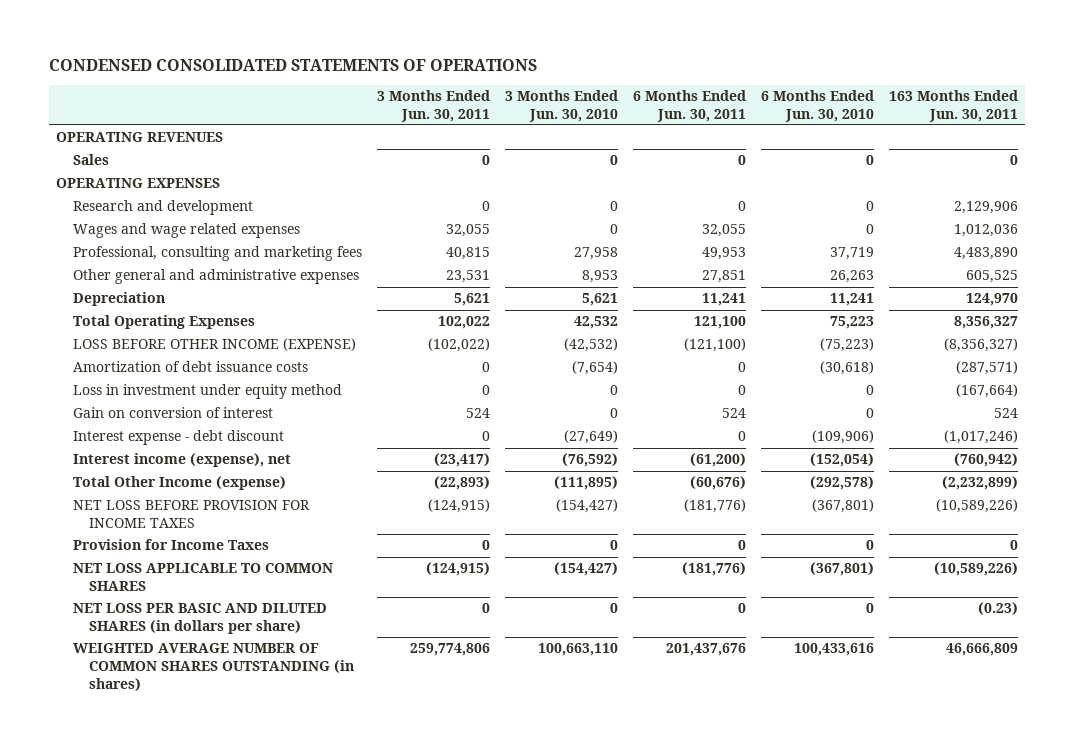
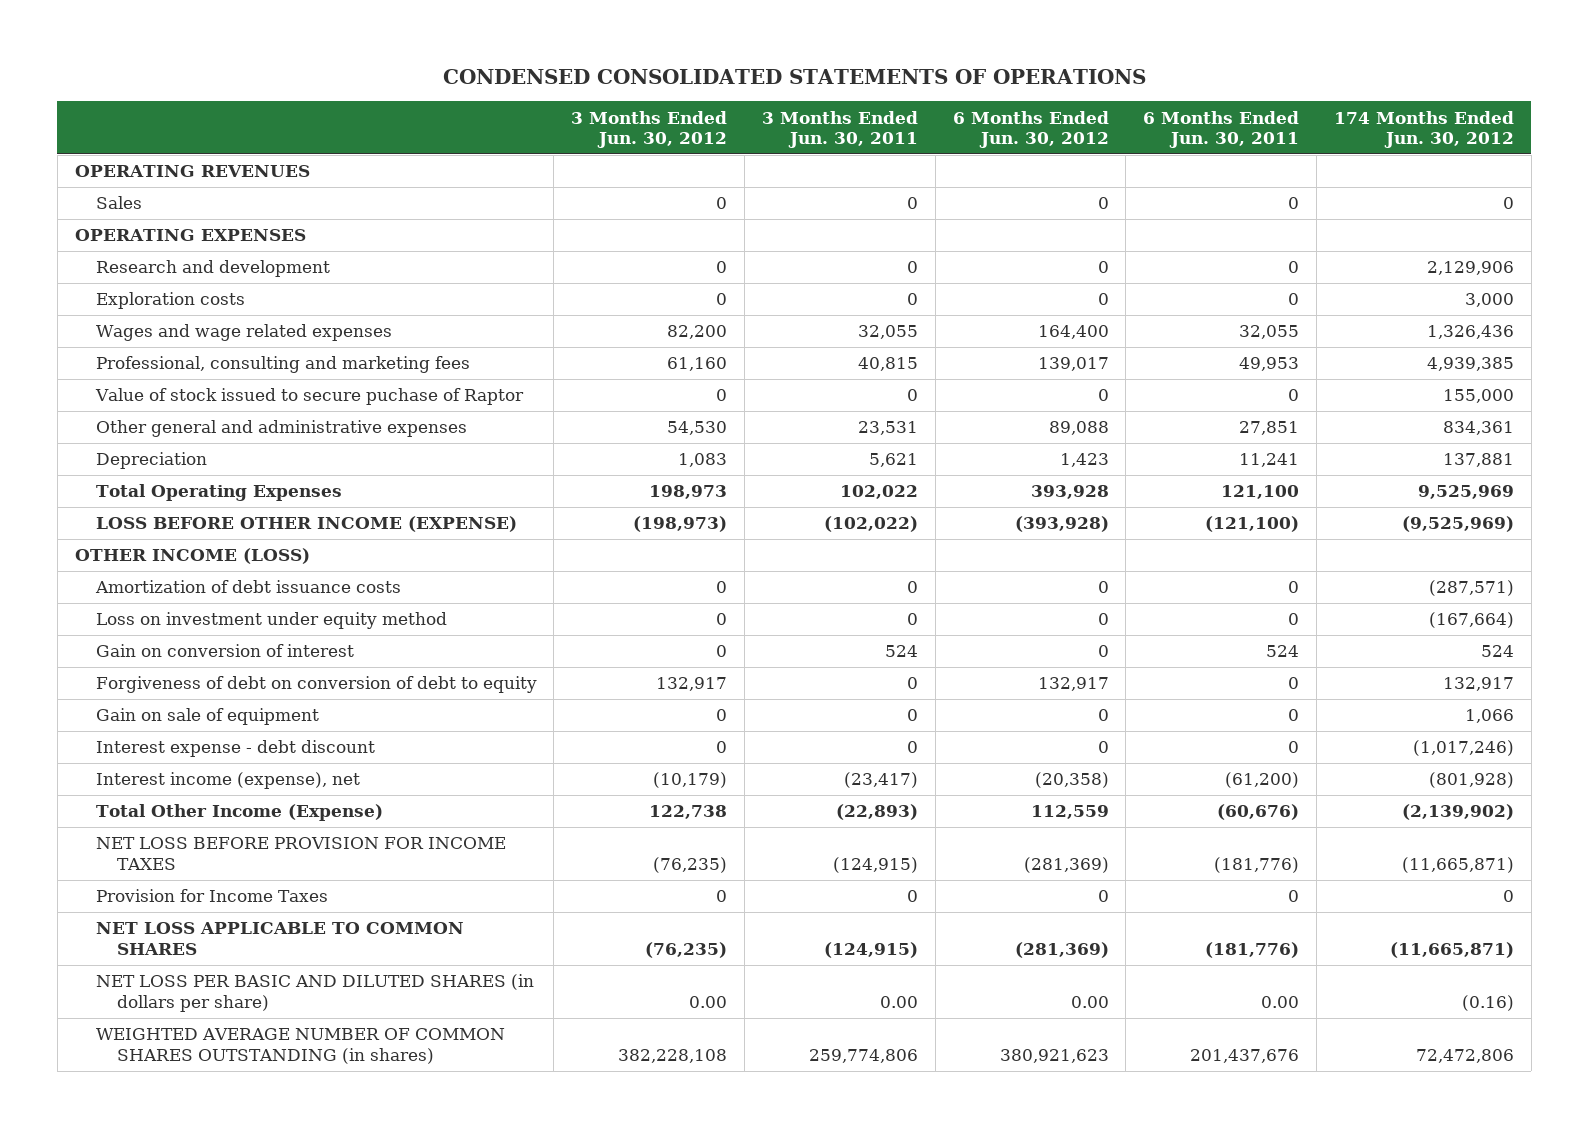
- | 3 Months Ended Jun. 30, 2011 | 3 Months Ended Jun. 30, 2010 | 6 Months Ended Jun. 30, 2011 | 6 Months Ended Jun. 30, 2010 | 163 Months Ended Jun. 30, 2011
+ | 3 Months Ended Jun. 30, 2012 | 3 Months Ended Jun. 30, 2011 | 6 Months Ended Jun. 30, 2012 | 6 Months Ended Jun. 30, 2011 | 174 Months Ended Jun. 30, 2012
+ Exploration costs | 0 | 0 | 0 | 0 | 3,000
+ Value of stock issued to secure puchase of Raptor | 0 | 0 | 0 | 0 | 155,000
+ OTHER INCOME (LOSS)
- Loss in investment under equity method | 0 | 0 | 0 | 0 | (167,664)
+ Loss on investment under equity method | 0 | 0 | 0 | 0 | (167,664)
+ Forgiveness of debt on conversion of debt to equity | 132,917 | 0 | 132,917 | 0 | 132,917
+ Gain on sale of equipment | 0 | 0 | 0 | 0 | 1,066
- Total Other Income (expense) | (22,893) | (111,895) | (60,676) | (292,578) | (2,232,899)
+ Total Other Income (Expense) | 122,738 | (22,893) | 112,559 | (60,676) | (2,139,902)
- NET LOSS PER BASIC AND DILUTED SHARES (in dollars per share) | 0 | 0 | 0 | 0 | (0.23)
+ NET LOSS PER BASIC AND DILUTED SHARES (in dollars per share) | 0.00 | 0.00 | 0.00 | 0.00 | (0.16)

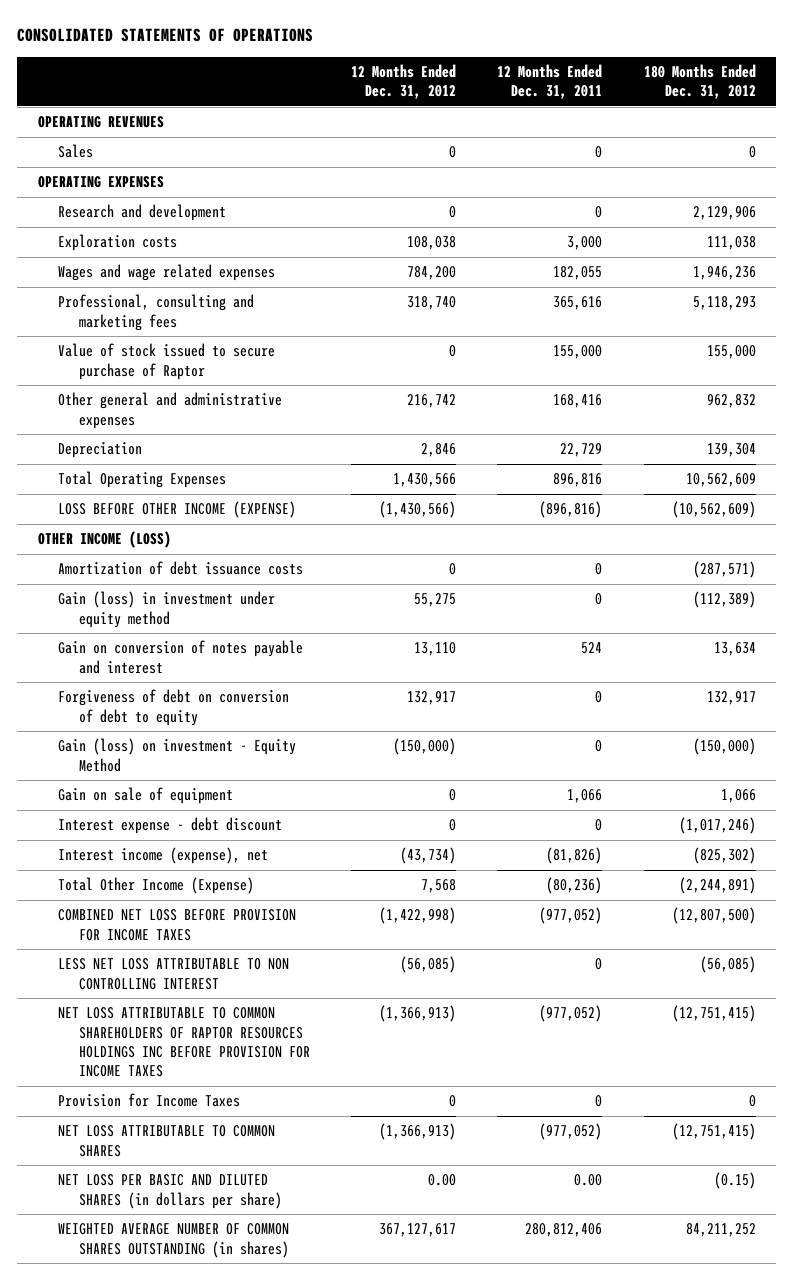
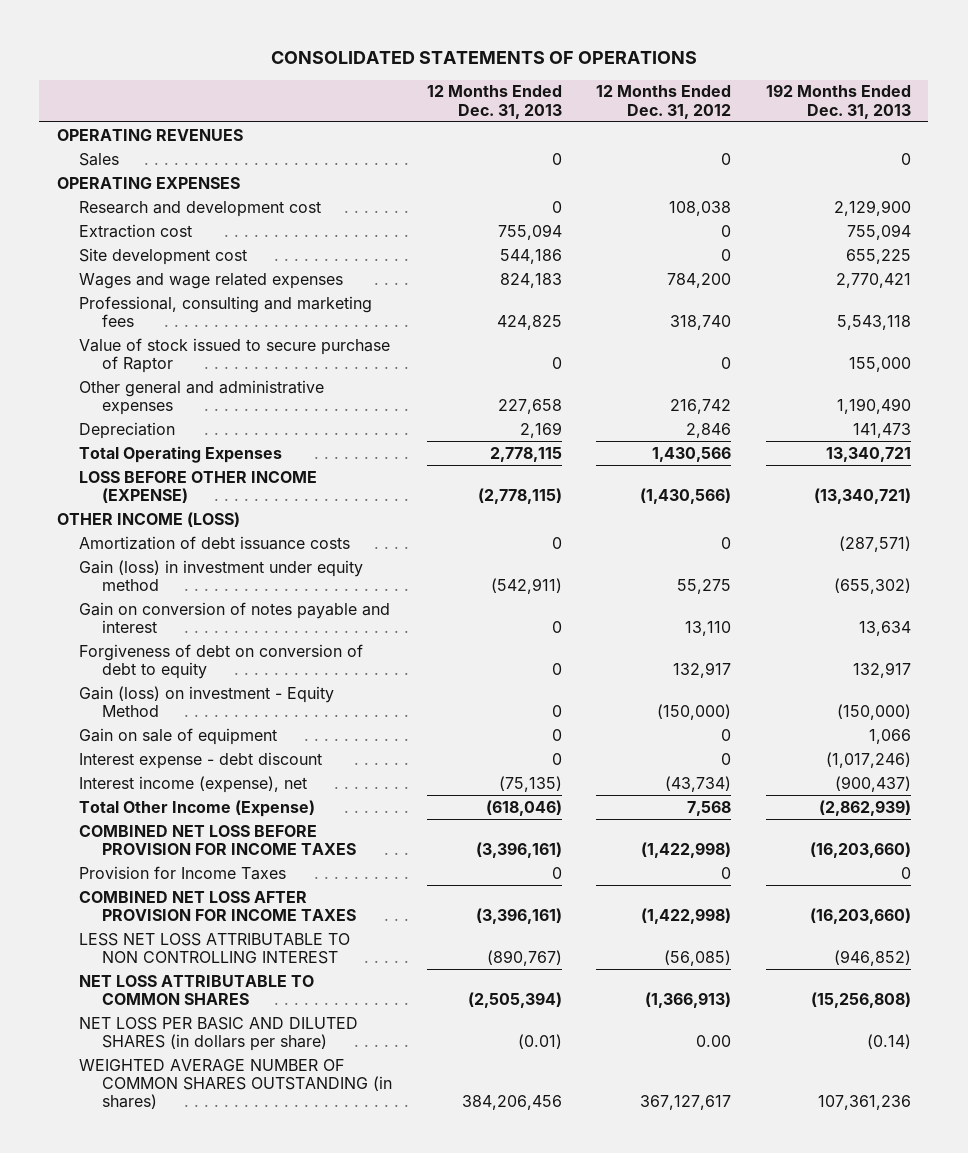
- | 12 Months Ended Dec. 31, 2012 | 12 Months Ended Dec. 31, 2011 | 180 Months Ended Dec. 31, 2012
+ | 12 Months Ended Dec. 31, 2013 | 12 Months Ended Dec. 31, 2012 | 192 Months Ended Dec. 31, 2013
- Research and development | 0 | 0 | 2,129,906
- Exploration costs | 108,038 | 3,000 | 111,038
+ Research and development cost | 0 | 108,038 | 2,129,900
+ Extraction cost | 755,094 | 0 | 755,094
+ Site development cost | 544,186 | 0 | 655,225
- NET LOSS ATTRIBUTABLE TO COMMON SHAREHOLDERS OF RAPTOR RESOURCES HOLDINGS INC BEFORE PROVISION FOR INCOME TAXES | (1,366,913) | (977,052) | (12,751,415)
+ COMBINED NET LOSS AFTER PROVISION FOR INCOME TAXES | (3,396,161) | (1,422,998) | (16,203,660)
moved down: LESS NET LOSS ATTRIBUTABLE TO NON CONTROLLING INTEREST | (890,767) | (56,085) | (946,852)

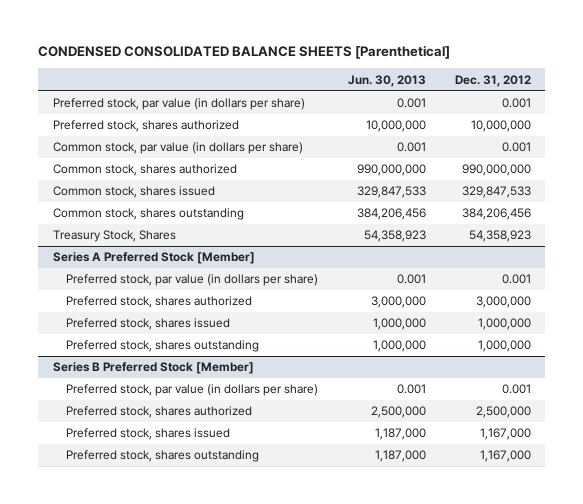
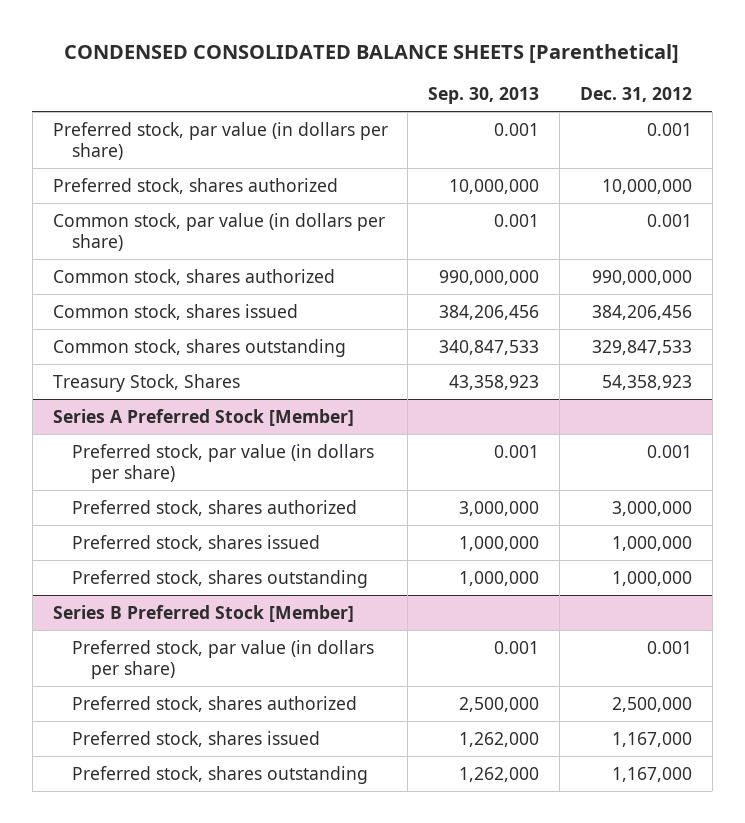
- | Jun. 30, 2013 | Dec. 31, 2012
+ | Sep. 30, 2013 | Dec. 31, 2012
- Common stock, shares issued | 329,847,533 | 329,847,533
- Common stock, shares outstanding | 384,206,456 | 384,206,456
+ Common stock, shares issued | 384,206,456 | 384,206,456
+ Common stock, shares outstanding | 340,847,533 | 329,847,533

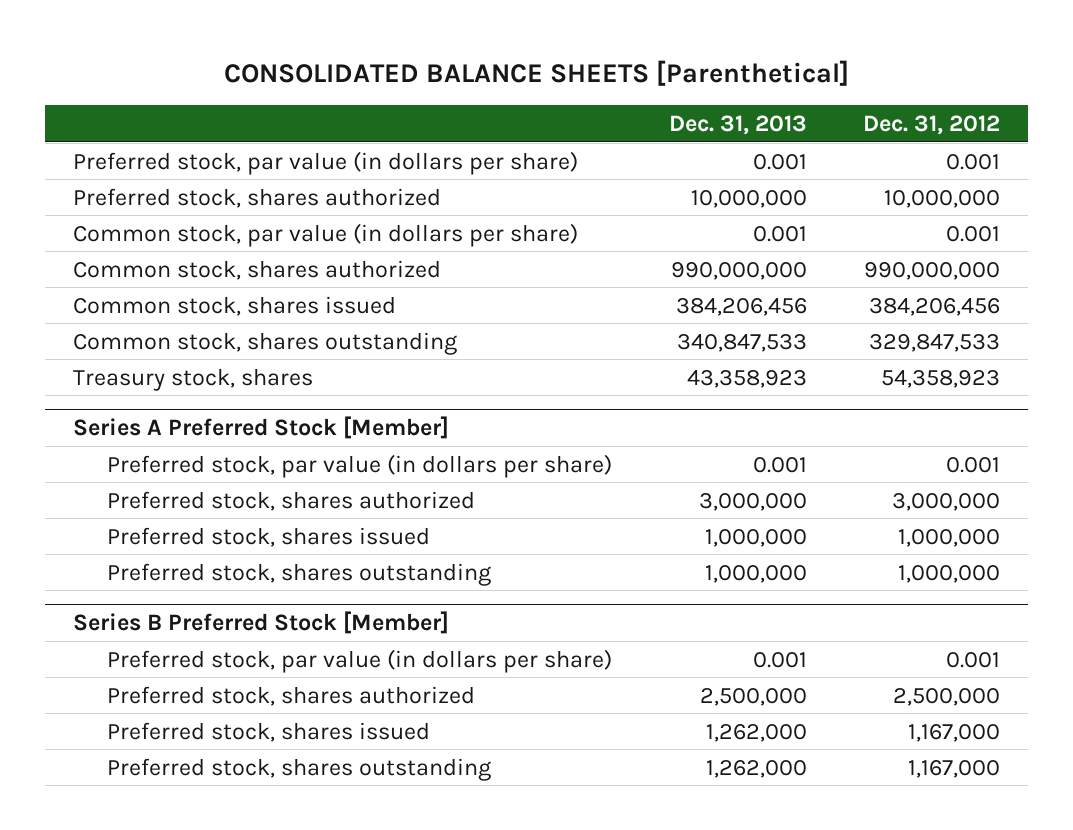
- CONDENSED CONSOLIDATED BALANCE SHEETS [Parenthetical]
+ CONSOLIDATED BALANCE SHEETS [Parenthetical]
- | Sep. 30, 2013 | Dec. 31, 2012
+ | Dec. 31, 2013 | Dec. 31, 2012
- Treasury Stock, Shares | 43,358,923 | 54,358,923
+ Treasury stock, shares | 43,358,923 | 54,358,923

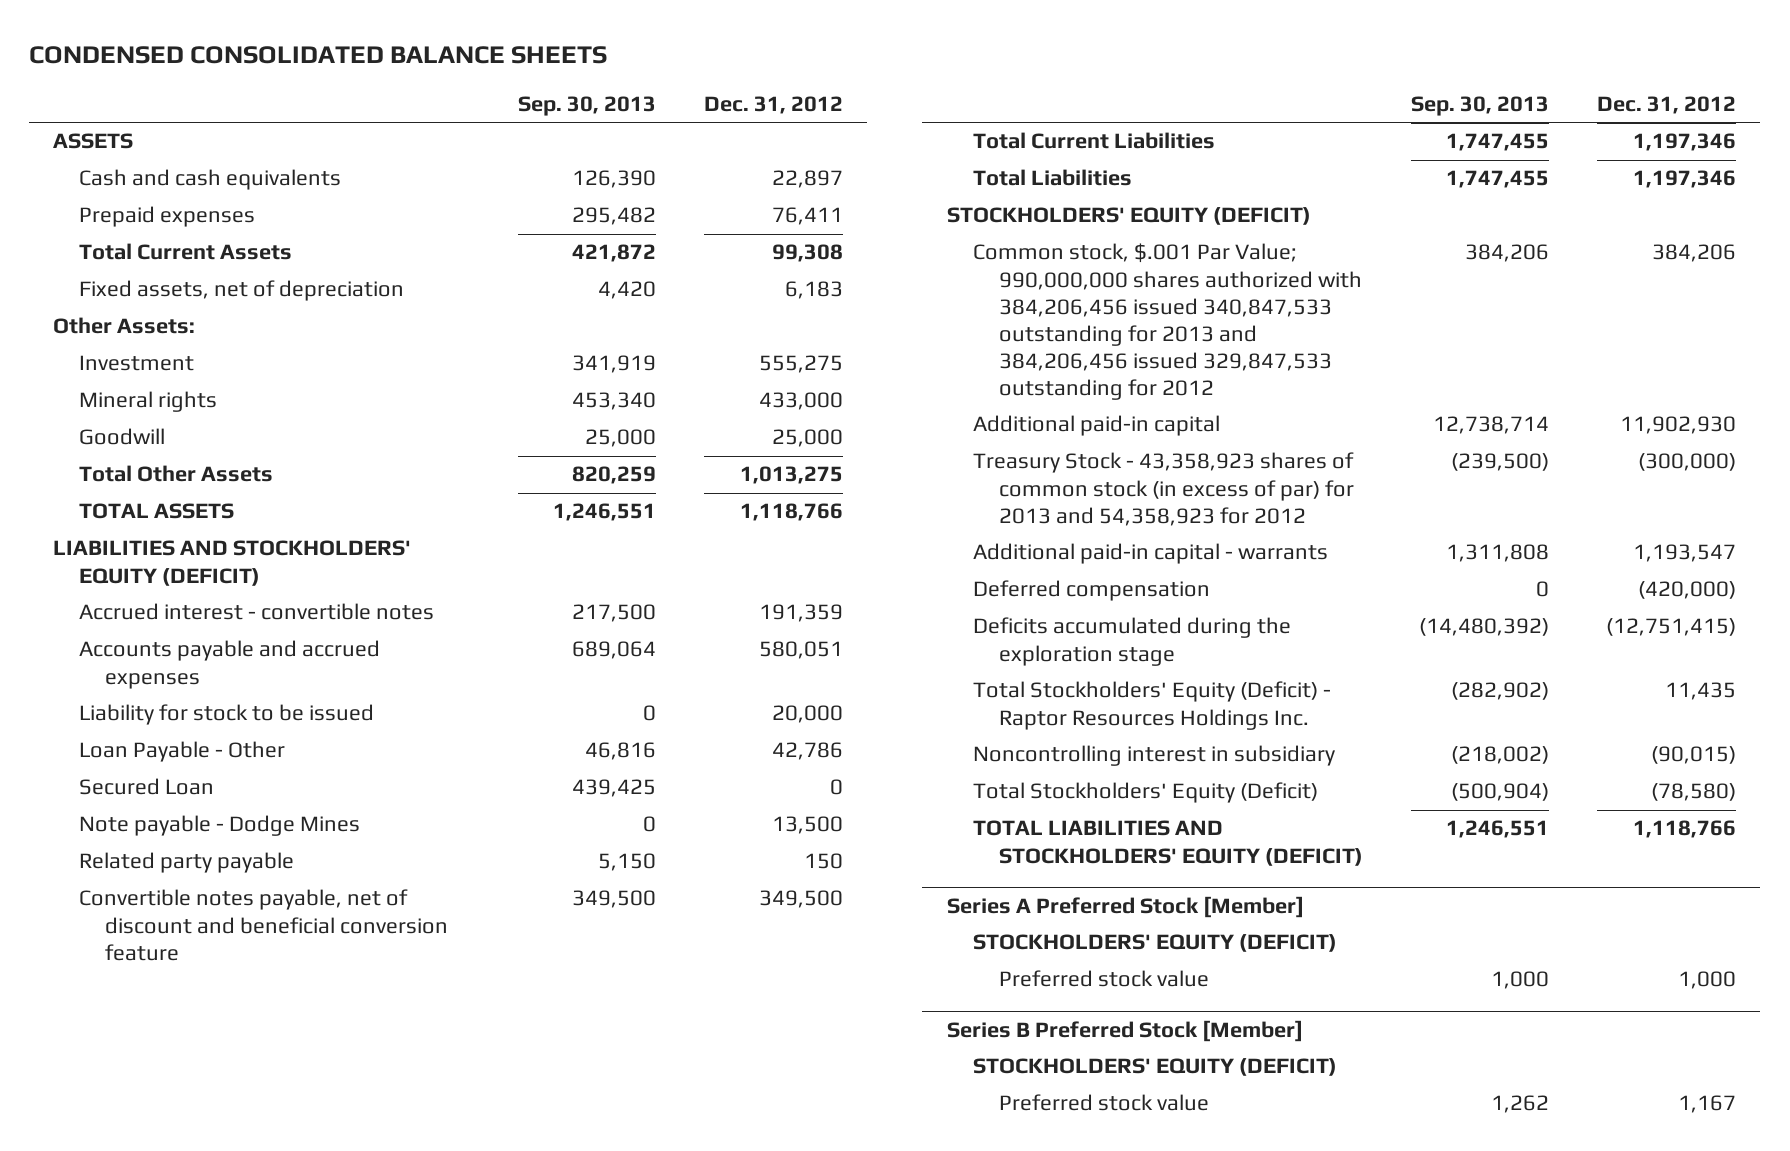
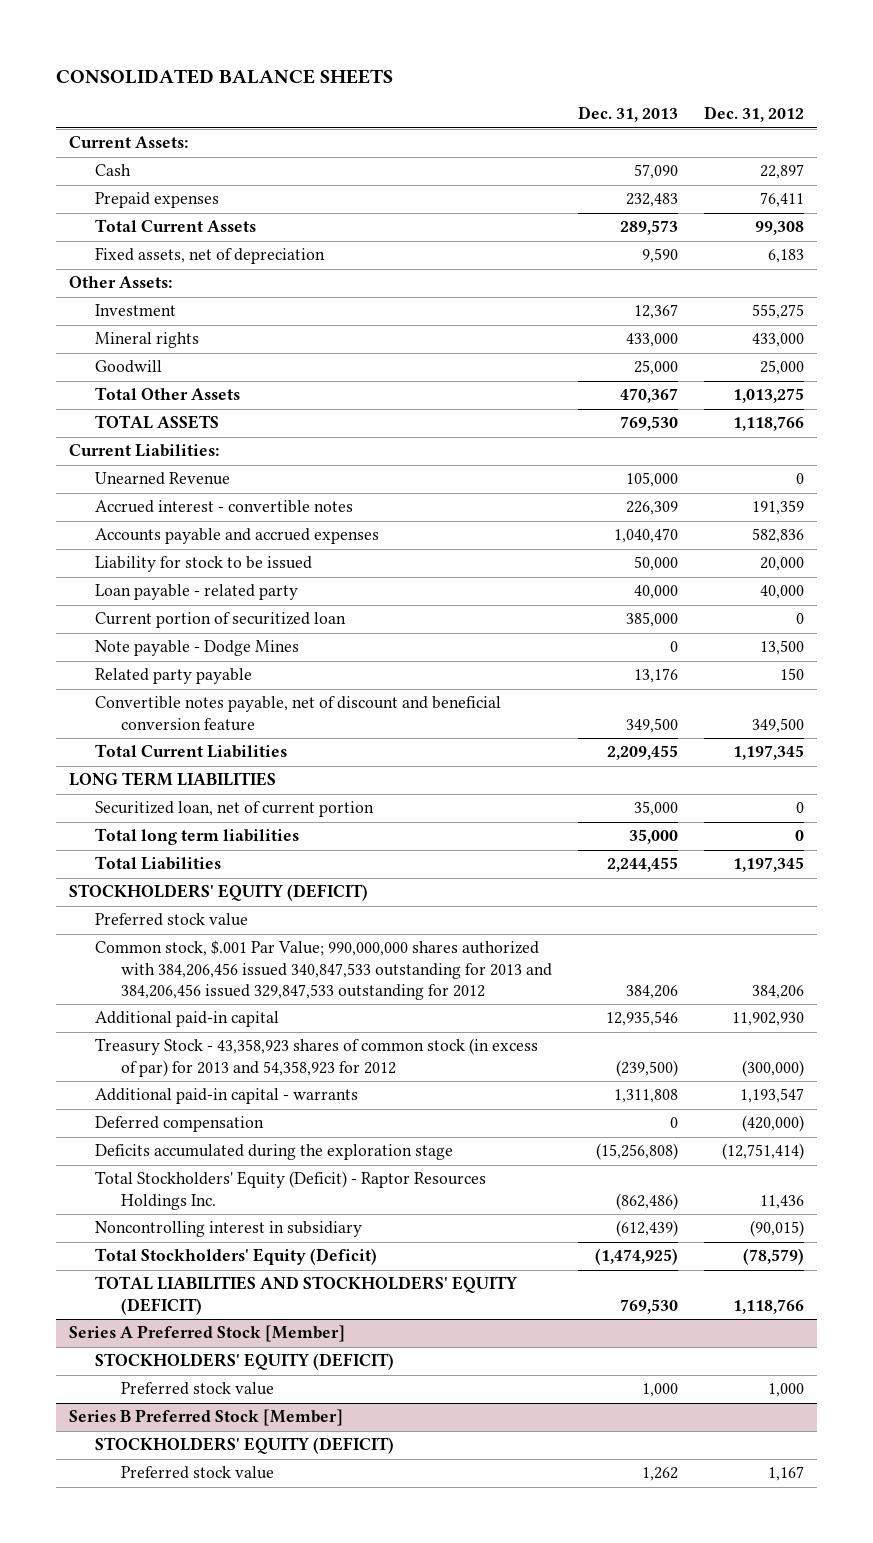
- CONDENSED CONSOLIDATED BALANCE SHEETS
+ CONSOLIDATED BALANCE SHEETS
- | Sep. 30, 2013 | Dec. 31, 2012
+ | Dec. 31, 2013 | Dec. 31, 2012
- ASSETS
- Cash and cash equivalents | 126,390 | 22,897
+ Current Assets:
+ Cash | 57,090 | 22,897
- LIABILITIES AND STOCKHOLDERS' EQUITY (DEFICIT)
+ Current Liabilities:
+ Unearned Revenue | 105,000 | 0
- Accounts payable and accrued expenses | 689,064 | 580,051
+ Accounts payable and accrued expenses | 1,040,470 | 582,836
- Loan Payable - Other | 46,816 | 42,786
- Secured Loan | 439,425 | 0
+ Loan payable - related party | 40,000 | 40,000
+ Current portion of securitized loan | 385,000 | 0
- Total Current Liabilities | 1,747,455 | 1,197,346
- Total Liabilities | 1,747,455 | 1,197,346
+ Total Current Liabilities | 2,209,455 | 1,197,345
+ LONG TERM LIABILITIES
+ Securitized loan, net of current portion | 35,000 | 0
+ Total long term liabilities | 35,000 | 0
+ Total Liabilities | 2,244,455 | 1,197,345
+ Preferred stock value
- Deficits accumulated during the exploration stage | (14,480,392) | (12,751,415)
- Total Stockholders' Equity (Deficit) - Raptor Resources Holdings Inc. | (282,902) | 11,435
+ Deficits accumulated during the exploration stage | (15,256,808) | (12,751,414)
+ Total Stockholders' Equity (Deficit) - Raptor Resources Holdings Inc. | (862,486) | 11,436
- Total Stockholders' Equity (Deficit) | (500,904) | (78,580)
+ Total Stockholders' Equity (Deficit) | (1,474,925) | (78,579)

